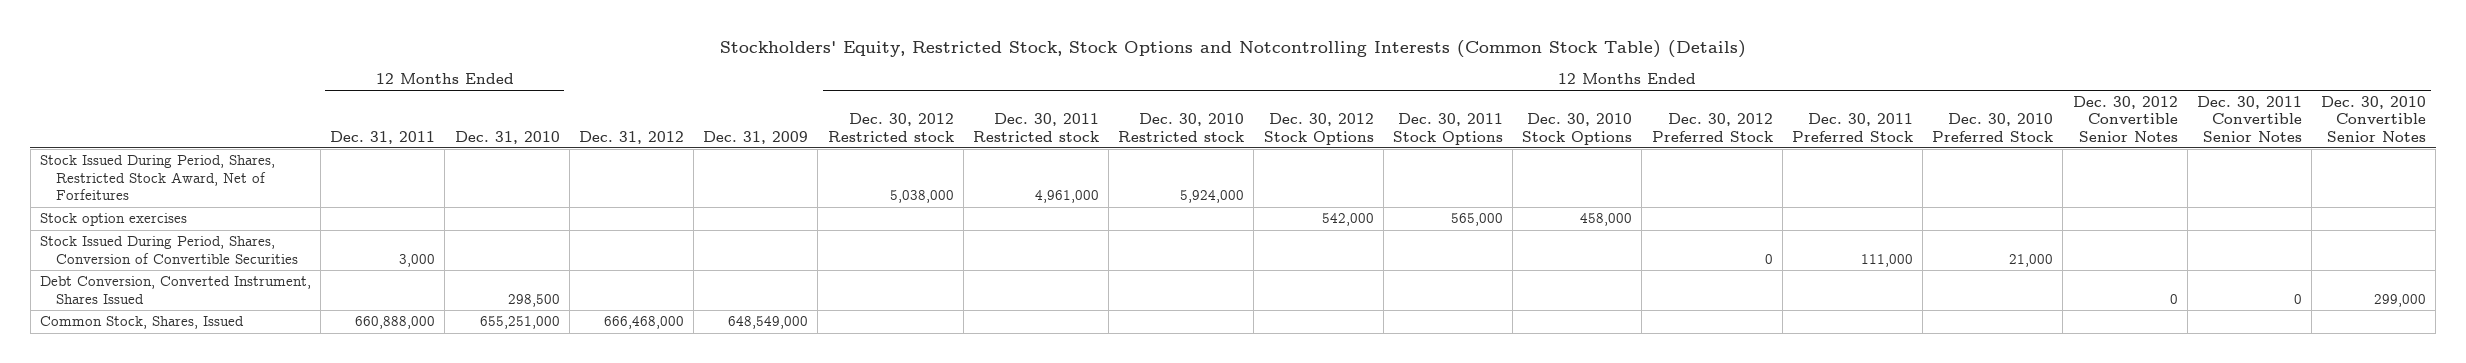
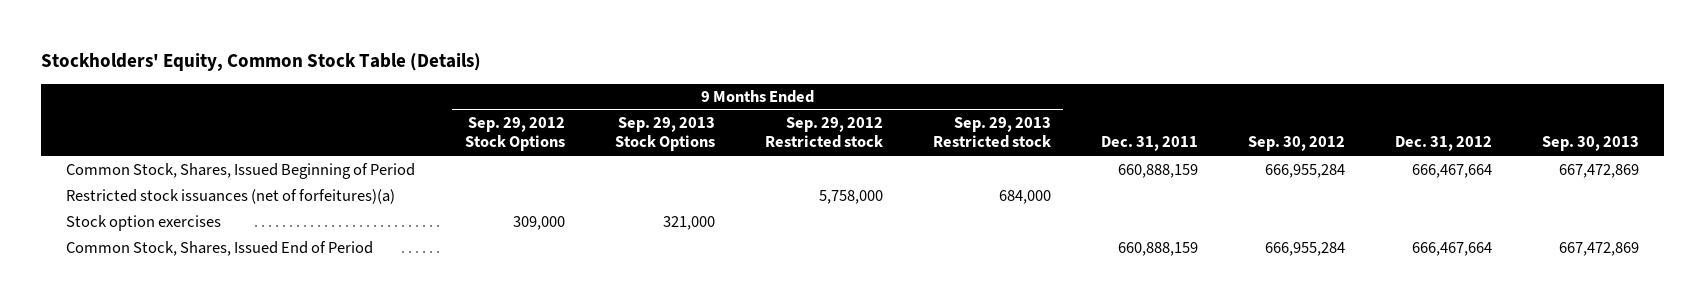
- Stockholders' Equity, Restricted Stock, Stock Options and Notcontrolling Interests (Common Stock Table) (Details)
+ Stockholders' Equity, Common Stock Table (Details)
- | 12 Months Ended Dec. 31, 2011 | 12 Months Ended Dec. 31, 2010 | Dec. 31, 2012 | Dec. 31, 2009 | 12 Months Ended Dec. 30, 2012 Restricted stock | 12 Months Ended Dec. 30, 2011 Restricted stock | 12 Months Ended Dec. 30, 2010 Restricted stock | 12 Months Ended Dec. 30, 2012 Stock Options | 12 Months Ended Dec. 30, 2011 Stock Options | 12 Months Ended Dec. 30, 2010 Stock Options | 12 Months Ended Dec. 30, 2012 Preferred Stock | 12 Months Ended Dec. 30, 2011 Preferred Stock | 12 Months Ended Dec. 30, 2010 Preferred Stock | 12 Months Ended Dec. 30, 2012 Convertible Senior Notes | 12 Months Ended Dec. 30, 2011 Convertible Senior Notes | 12 Months Ended Dec. 30, 2010 Convertible Senior Notes
+ | 9 Months Ended Sep. 29, 2012 Stock Options | 9 Months Ended Sep. 29, 2013 Stock Options | 9 Months Ended Sep. 29, 2012 Restricted stock | 9 Months Ended Sep. 29, 2013 Restricted stock | Dec. 31, 2011 | Sep. 30, 2012 | Dec. 31, 2012 | Sep. 30, 2013
- Stock Issued During Period, Shares, Restricted Stock Award, Net of Forfeitures | | | | | 5,038,000 | 4,961,000 | 5,924,000 | | | | | | | | |
+ Common Stock, Shares, Issued Beginning of Period | | | | | 660,888,159 | 666,955,284 | 666,467,664 | 667,472,869
+ Restricted stock issuances (net of forfeitures)(a) | | | 5,758,000 | 684,000 | | | |
- Stock Issued During Period, Shares, Conversion of Convertible Securities | 3,000 | | | | | | | | | | 0 | 111,000 | 21,000 | | |
- Debt Conversion, Converted Instrument, Shares Issued | | 298,500 | | | | | | | | | | | | 0 | 0 | 299,000
- Common Stock, Shares, Issued | 660,888,000 | 655,251,000 | 666,468,000 | 648,549,000 | | | | | | | | | | | |
+ Common Stock, Shares, Issued End of Period | | | | | 660,888,159 | 666,955,284 | 666,467,664 | 667,472,869

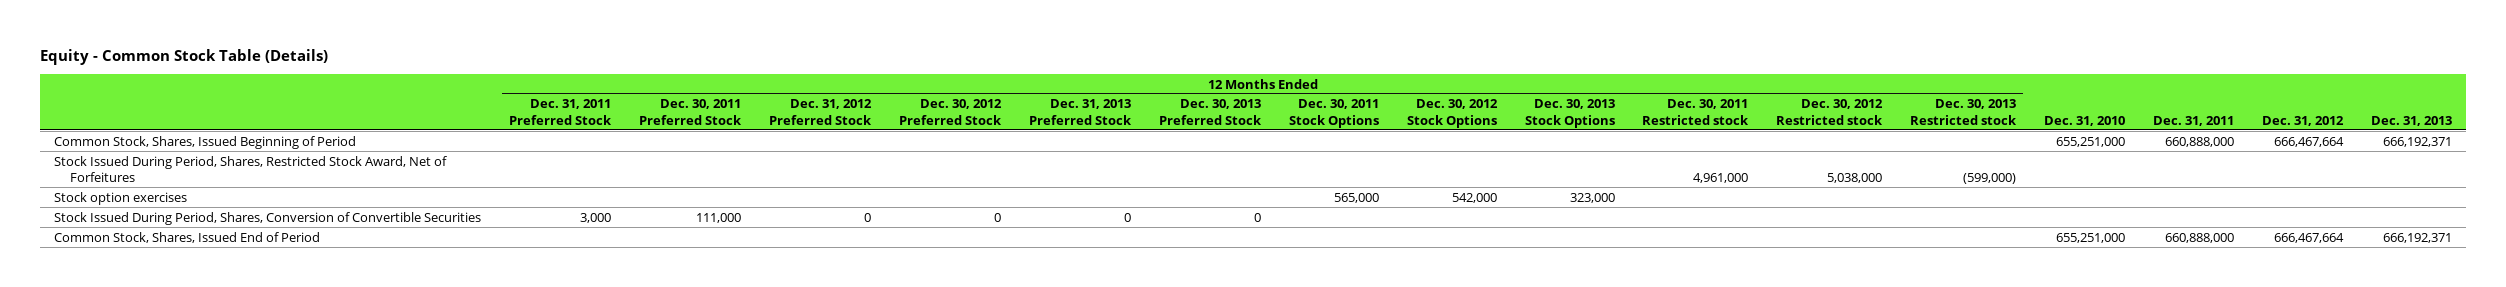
- Stockholders' Equity, Common Stock Table (Details)
+ Equity - Common Stock Table (Details)
- | 9 Months Ended Sep. 29, 2012 Stock Options | 9 Months Ended Sep. 29, 2013 Stock Options | 9 Months Ended Sep. 29, 2012 Restricted stock | 9 Months Ended Sep. 29, 2013 Restricted stock | Dec. 31, 2011 | Sep. 30, 2012 | Dec. 31, 2012 | Sep. 30, 2013
+ | 12 Months Ended Dec. 31, 2011 Preferred Stock | 12 Months Ended Dec. 30, 2011 Preferred Stock | 12 Months Ended Dec. 31, 2012 Preferred Stock | 12 Months Ended Dec. 30, 2012 Preferred Stock | 12 Months Ended Dec. 31, 2013 Preferred Stock | 12 Months Ended Dec. 30, 2013 Preferred Stock | 12 Months Ended Dec. 30, 2011 Stock Options | 12 Months Ended Dec. 30, 2012 Stock Options | 12 Months Ended Dec. 30, 2013 Stock Options | 12 Months Ended Dec. 30, 2011 Restricted stock | 12 Months Ended Dec. 30, 2012 Restricted stock | 12 Months Ended Dec. 30, 2013 Restricted stock | Dec. 31, 2010 | Dec. 31, 2011 | Dec. 31, 2012 | Dec. 31, 2013
- Common Stock, Shares, Issued Beginning of Period | | | | | 660,888,159 | 666,955,284 | 666,467,664 | 667,472,869
- Restricted stock issuances (net of forfeitures)(a) | | | 5,758,000 | 684,000 | | | |
+ Common Stock, Shares, Issued Beginning of Period | | | | | | | | | | | | | 655,251,000 | 660,888,000 | 666,467,664 | 666,192,371
+ Stock Issued During Period, Shares, Restricted Stock Award, Net of Forfeitures | | | | | | | | | | 4,961,000 | 5,038,000 | (599,000) | | | |
- Common Stock, Shares, Issued End of Period | | | | | 660,888,159 | 666,955,284 | 666,467,664 | 667,472,869
+ Stock Issued During Period, Shares, Conversion of Convertible Securities | 3,000 | 111,000 | 0 | 0 | 0 | 0 | | | | | | | | | |
+ Common Stock, Shares, Issued End of Period | | | | | | | | | | | | | 655,251,000 | 660,888,000 | 666,467,664 | 666,192,371

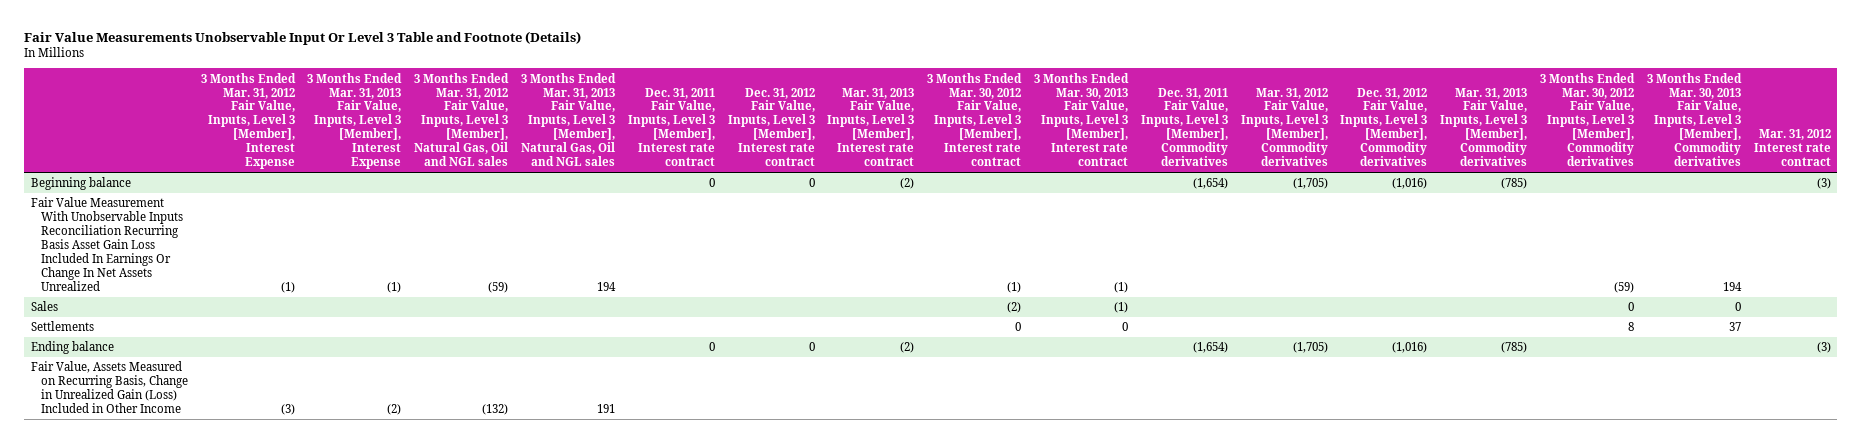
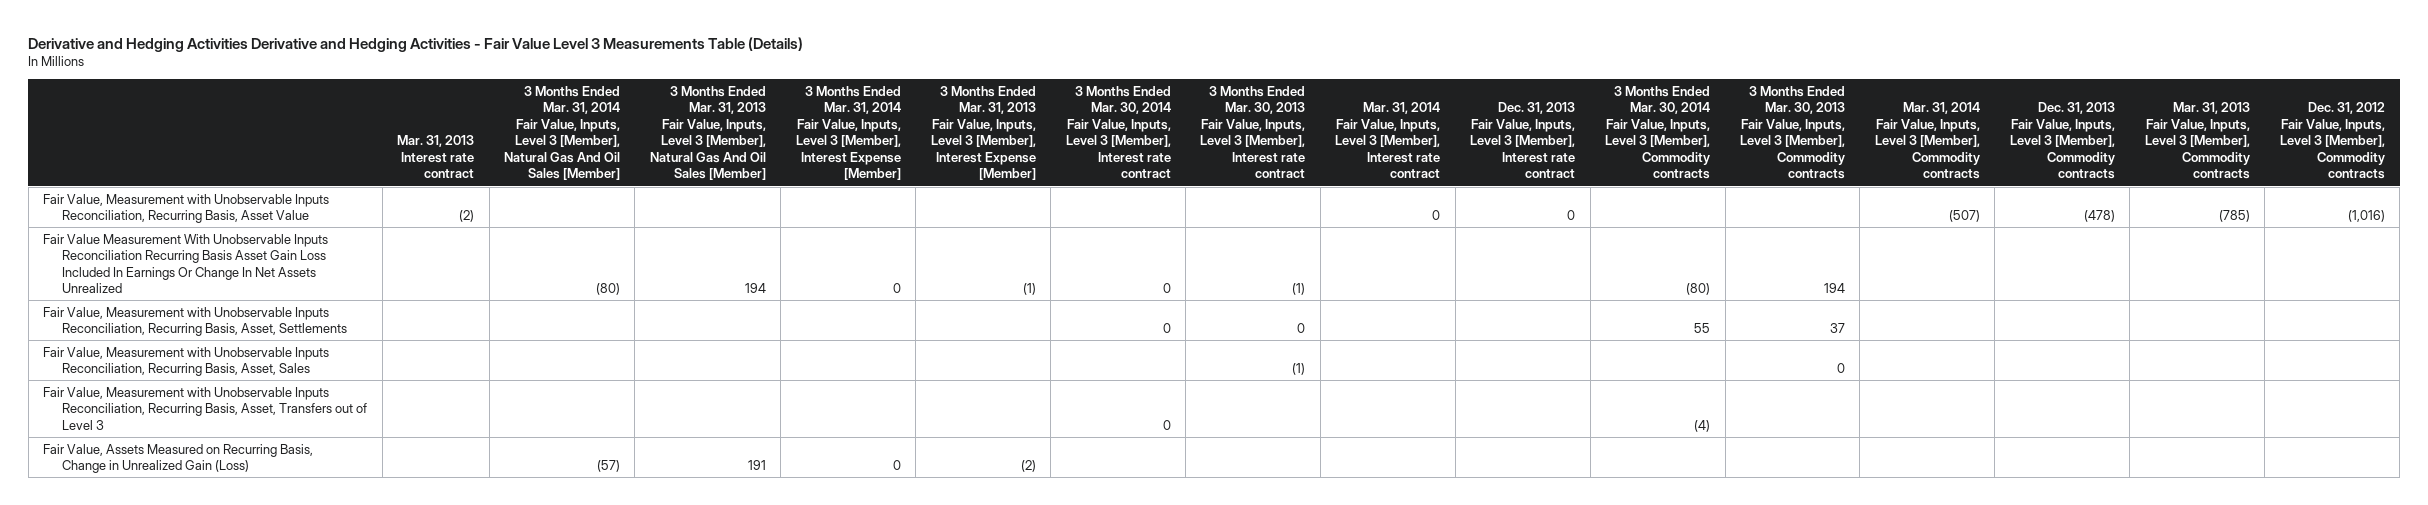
- Fair Value Measurements Unobservable Input Or Level 3 Table and Footnote (Details)
+ Derivative and Hedging Activities Derivative and Hedging Activities - Fair Value Level 3 Measurements Table (Details)
- | 3 Months Ended Mar. 31, 2012 Fair Value, Inputs, Level 3 [Member], Interest Expense | 3 Months Ended Mar. 31, 2013 Fair Value, Inputs, Level 3 [Member], Interest Expense | 3 Months Ended Mar. 31, 2012 Fair Value, Inputs, Level 3 [Member], Natural Gas, Oil and NGL sales | 3 Months Ended Mar. 31, 2013 Fair Value, Inputs, Level 3 [Member], Natural Gas, Oil and NGL sales | Dec. 31, 2011 Fair Value, Inputs, Level 3 [Member], Interest rate contract | Dec. 31, 2012 Fair Value, Inputs, Level 3 [Member], Interest rate contract | Mar. 31, 2013 Fair Value, Inputs, Level 3 [Member], Interest rate contract | 3 Months Ended Mar. 30, 2012 Fair Value, Inputs, Level 3 [Member], Interest rate contract | 3 Months Ended Mar. 30, 2013 Fair Value, Inputs, Level 3 [Member], Interest rate contract | Dec. 31, 2011 Fair Value, Inputs, Level 3 [Member], Commodity derivatives | Mar. 31, 2012 Fair Value, Inputs, Level 3 [Member], Commodity derivatives | Dec. 31, 2012 Fair Value, Inputs, Level 3 [Member], Commodity derivatives | Mar. 31, 2013 Fair Value, Inputs, Level 3 [Member], Commodity derivatives | 3 Months Ended Mar. 30, 2012 Fair Value, Inputs, Level 3 [Member], Commodity derivatives | 3 Months Ended Mar. 30, 2013 Fair Value, Inputs, Level 3 [Member], Commodity derivatives | Mar. 31, 2012 Interest rate contract
+ | Mar. 31, 2013 Interest rate contract | 3 Months Ended Mar. 31, 2014 Fair Value, Inputs, Level 3 [Member], Natural Gas And Oil Sales [Member] | 3 Months Ended Mar. 31, 2013 Fair Value, Inputs, Level 3 [Member], Natural Gas And Oil Sales [Member] | 3 Months Ended Mar. 31, 2014 Fair Value, Inputs, Level 3 [Member], Interest Expense [Member] | 3 Months Ended Mar. 31, 2013 Fair Value, Inputs, Level 3 [Member], Interest Expense [Member] | 3 Months Ended Mar. 30, 2014 Fair Value, Inputs, Level 3 [Member], Interest rate contract | 3 Months Ended Mar. 30, 2013 Fair Value, Inputs, Level 3 [Member], Interest rate contract | Mar. 31, 2014 Fair Value, Inputs, Level 3 [Member], Interest rate contract | Dec. 31, 2013 Fair Value, Inputs, Level 3 [Member], Interest rate contract | 3 Months Ended Mar. 30, 2014 Fair Value, Inputs, Level 3 [Member], Commodity contracts | 3 Months Ended Mar. 30, 2013 Fair Value, Inputs, Level 3 [Member], Commodity contracts | Mar. 31, 2014 Fair Value, Inputs, Level 3 [Member], Commodity contracts | Dec. 31, 2013 Fair Value, Inputs, Level 3 [Member], Commodity contracts | Mar. 31, 2013 Fair Value, Inputs, Level 3 [Member], Commodity contracts | Dec. 31, 2012 Fair Value, Inputs, Level 3 [Member], Commodity contracts
- Beginning balance | | | | | 0 | 0 | (2) | | | (1,654) | (1,705) | (1,016) | (785) | | | (3)
+ Fair Value, Measurement with Unobservable Inputs Reconciliation, Recurring Basis, Asset Value | (2) | | | | | | | 0 | 0 | | | (507) | (478) | (785) | (1,016)
- Sales | | | | | | | | (2) | (1) | | | | | 0 | 0 |
- Settlements | | | | | | | | 0 | 0 | | | | | 8 | 37 |
- Ending balance | | | | | 0 | 0 | (2) | | | (1,654) | (1,705) | (1,016) | (785) | | | (3)
- Fair Value, Assets Measured on Recurring Basis, Change in Unrealized Gain (Loss) Included in Other Income | (3) | (2) | (132) | 191 | | | | | | | | | | | |
+ Fair Value, Measurement with Unobservable Inputs Reconciliation, Recurring Basis, Asset, Settlements | | | | | | 0 | 0 | | | 55 | 37 | | | |
+ Fair Value, Measurement with Unobservable Inputs Reconciliation, Recurring Basis, Asset, Sales | | | | | | | (1) | | | | 0 | | | |
+ Fair Value, Measurement with Unobservable Inputs Reconciliation, Recurring Basis, Asset, Transfers out of Level 3 | | | | | | 0 | | | | (4) | | | | |
+ Fair Value, Assets Measured on Recurring Basis, Change in Unrealized Gain (Loss) | | (57) | 191 | 0 | (2) | | | | | | | | | |

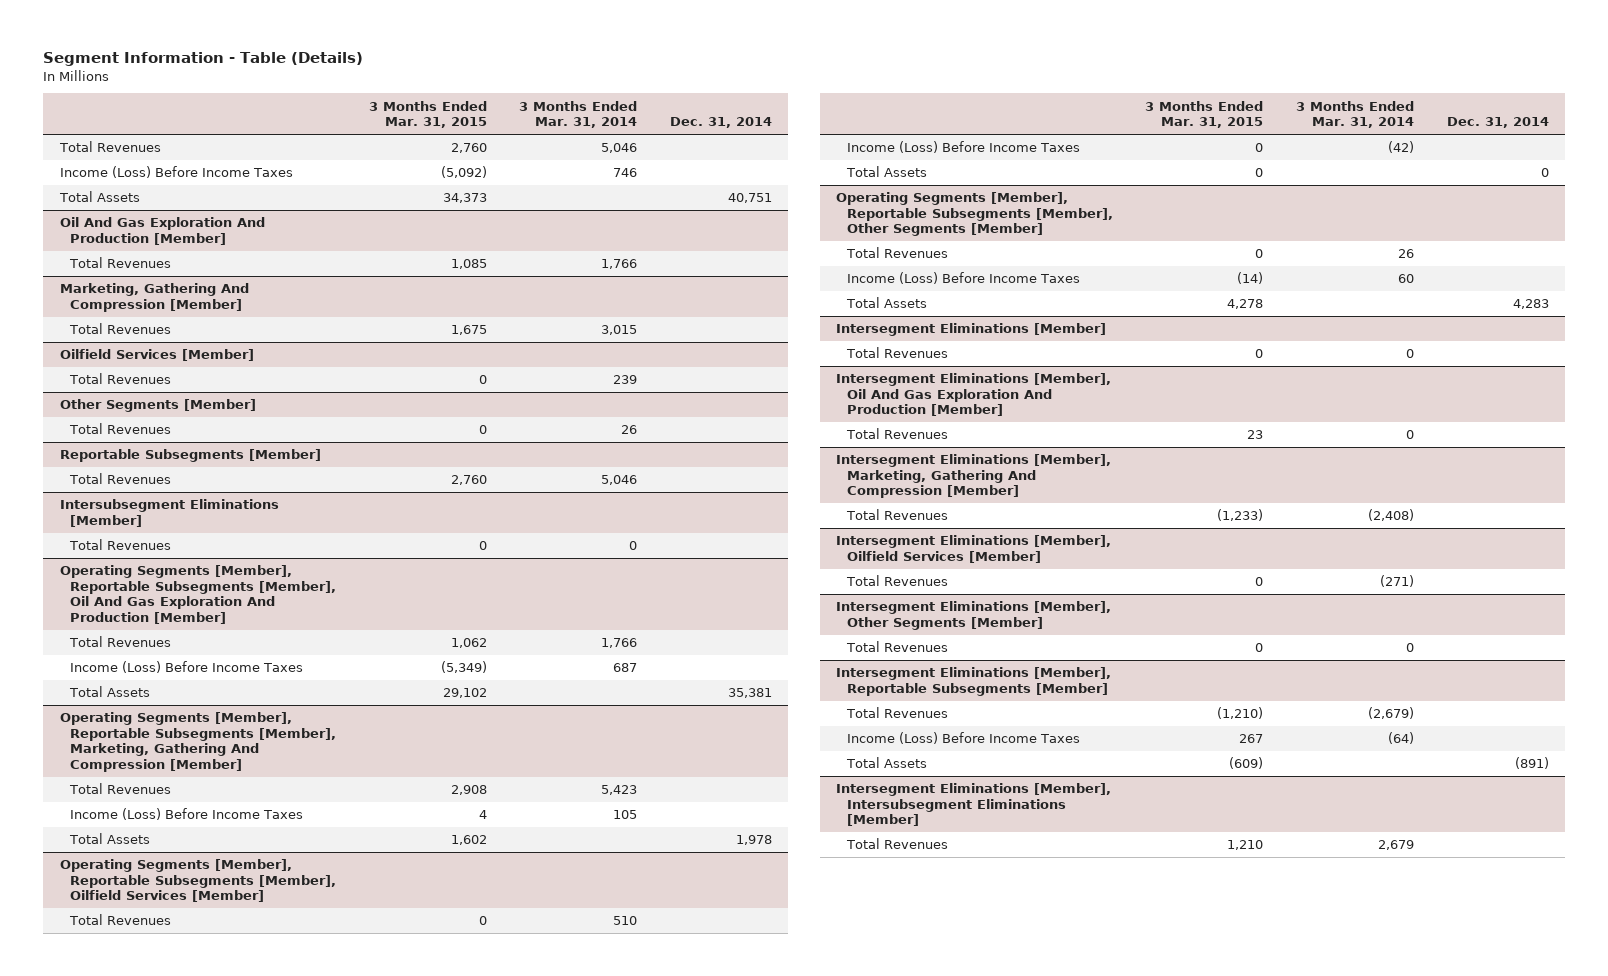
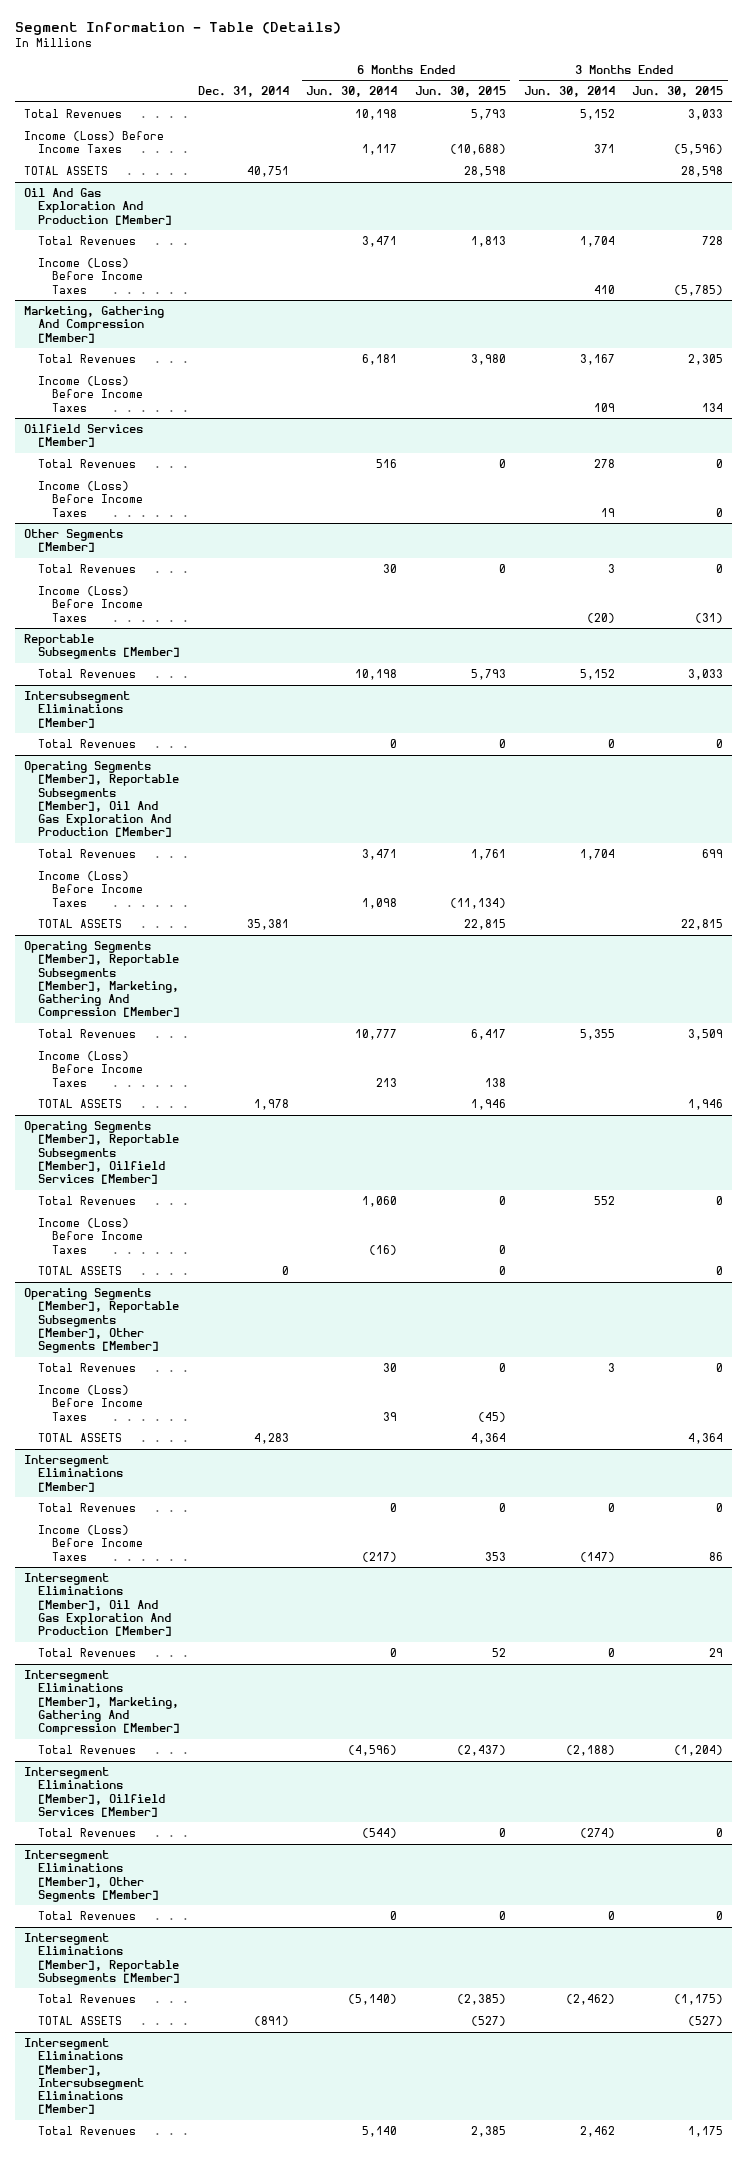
- | 3 Months Ended Mar. 31, 2015 | 3 Months Ended Mar. 31, 2014 | Dec. 31, 2014
+ | Dec. 31, 2014 | 6 Months Ended Jun. 30, 2014 | 6 Months Ended Jun. 30, 2015 | 3 Months Ended Jun. 30, 2014 | 3 Months Ended Jun. 30, 2015
- Total Assets | 34,373 | | 40,751
+ TOTAL ASSETS | 40,751 | | 28,598 | | 28,598
@ Oil And Gas Exploration And Production [Member]
+ Income (Loss) Before Income Taxes | | | | 410 | (5,785)
@ Marketing, Gathering And Compression [Member]
+ Income (Loss) Before Income Taxes | | | | 109 | 134
@ Oilfield Services [Member]
+ Income (Loss) Before Income Taxes | | | | 19 | 0
@ Other Segments [Member]
+ Income (Loss) Before Income Taxes | | | | (20) | (31)
@ Operating Segments [Member], Reportable Subsegments [Member], Oil And Gas Exploration And Production [Member]
- Total Assets | 29,102 | | 35,381
+ TOTAL ASSETS | 35,381 | | 22,815 | | 22,815
@ Operating Segments [Member], Reportable Subsegments [Member], Marketing, Gathering And Compression [Member]
- Total Assets | 1,602 | | 1,978
+ TOTAL ASSETS | 1,978 | | 1,946 | | 1,946
@ Operating Segments [Member], Reportable Subsegments [Member], Oilfield Services [Member]
- Total Assets | 0 | | 0
+ TOTAL ASSETS | 0 | | 0 | | 0
@ Operating Segments [Member], Reportable Subsegments [Member], Other Segments [Member]
- Total Assets | 4,278 | | 4,283
+ TOTAL ASSETS | 4,283 | | 4,364 | | 4,364
@ Intersegment Eliminations [Member]
+ Income (Loss) Before Income Taxes | | (217) | 353 | (147) | 86
@ Intersegment Eliminations [Member], Reportable Subsegments [Member]
- Income (Loss) Before Income Taxes | 267 | (64) |
- Total Assets | (609) | | (891)
+ TOTAL ASSETS | (891) | | (527) | | (527)

